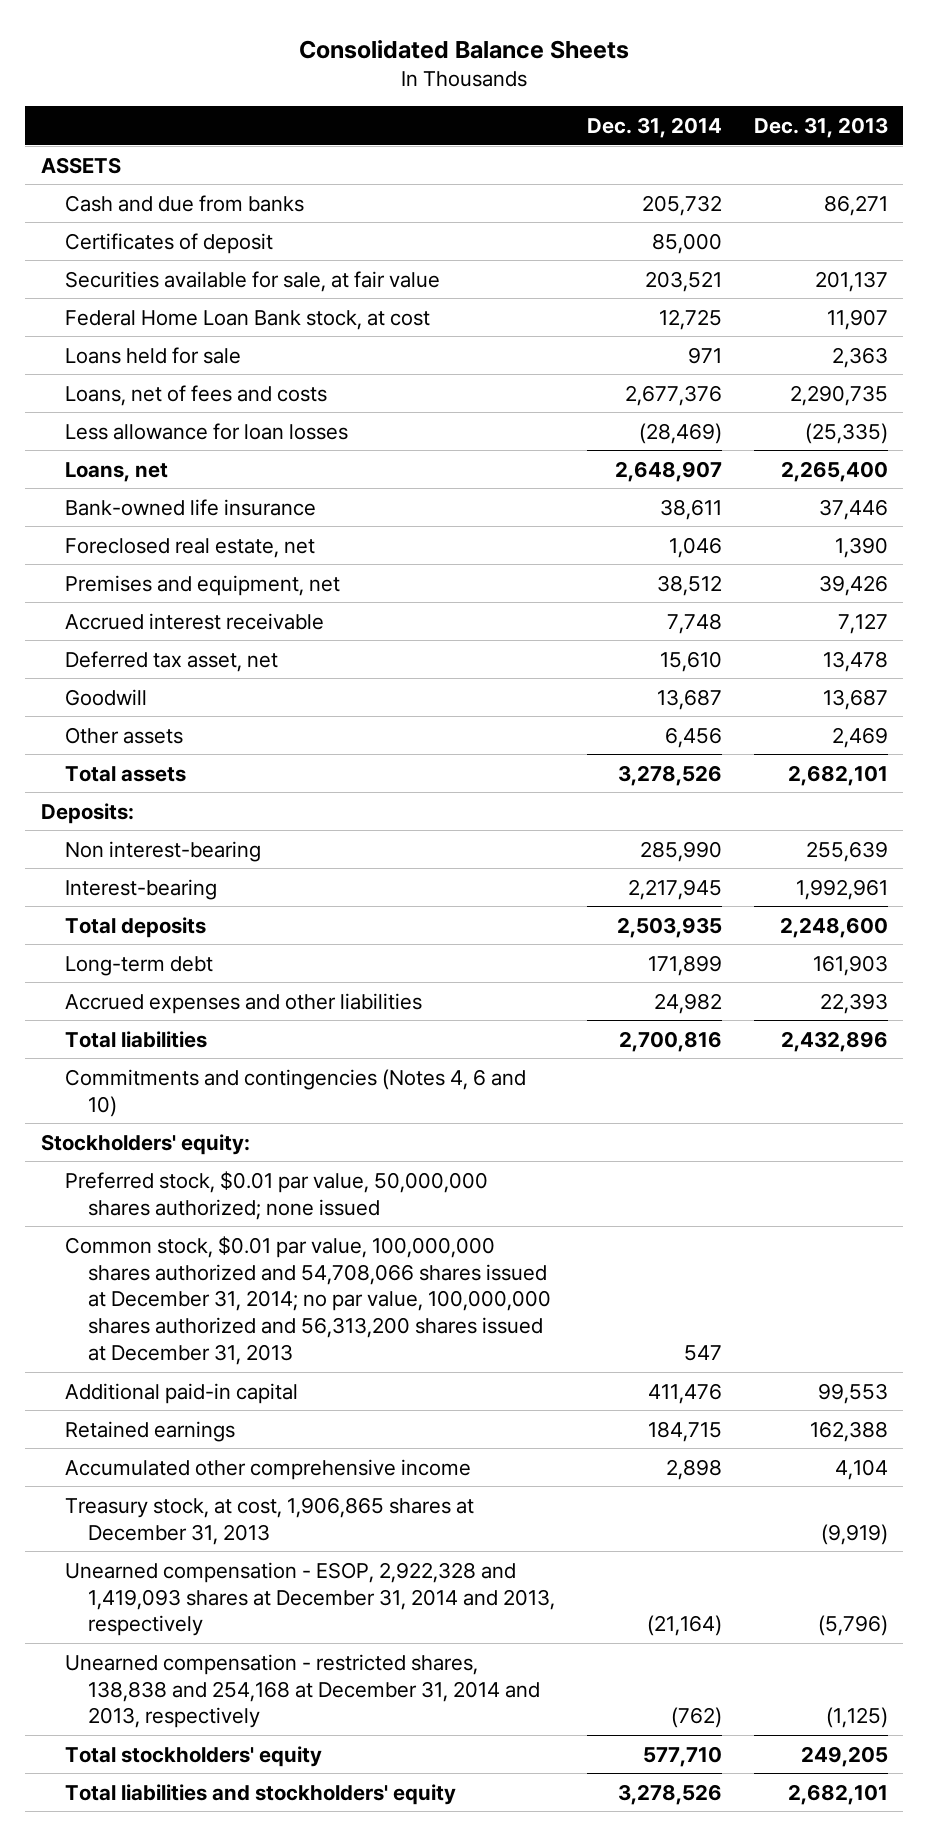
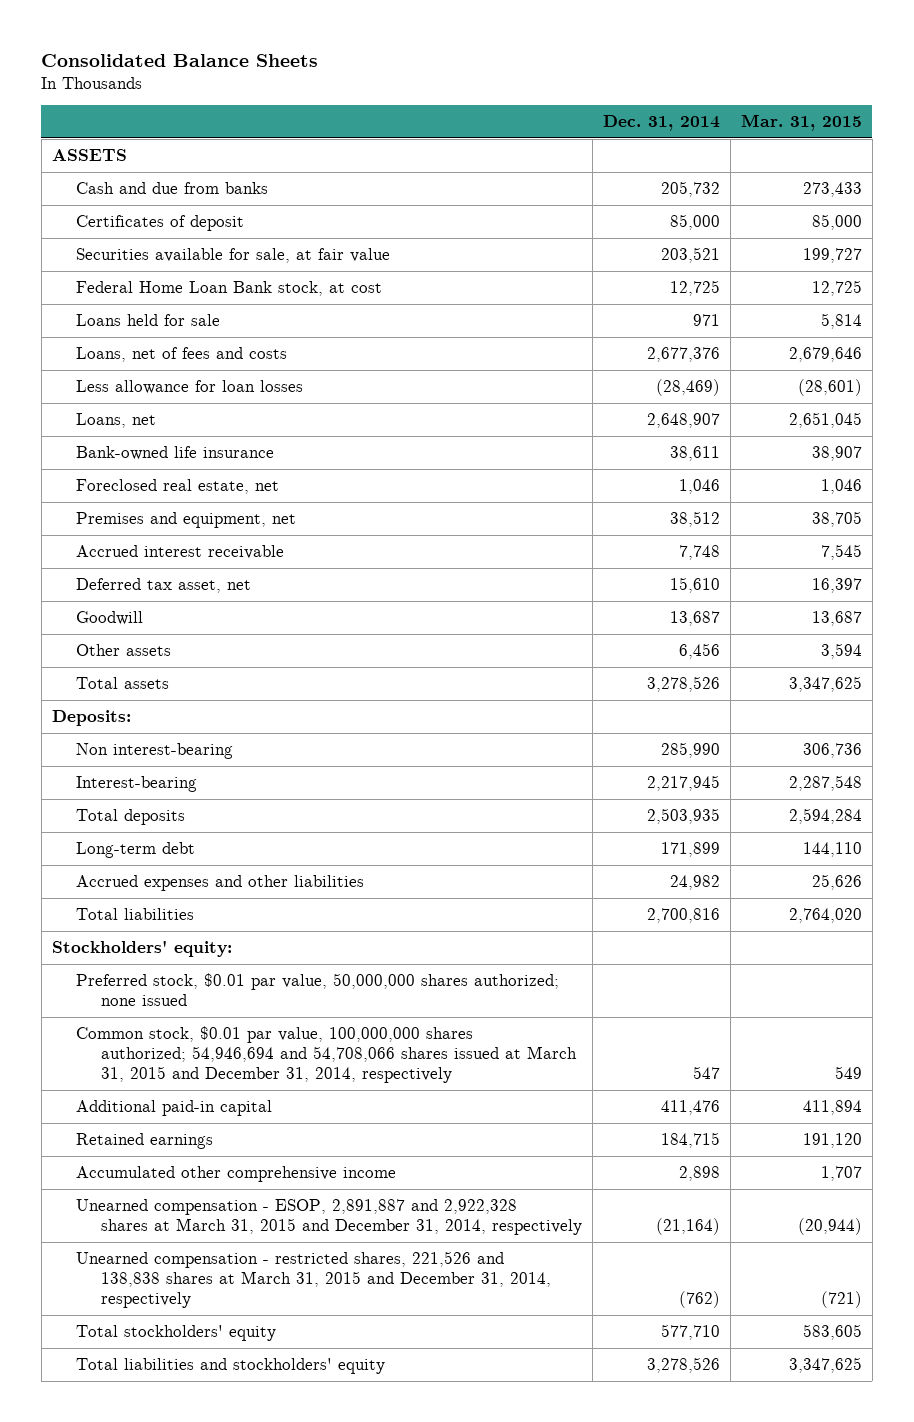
- | Dec. 31, 2014 | Dec. 31, 2013
+ | Dec. 31, 2014 | Mar. 31, 2015
- Commitments and contingencies (Notes 4, 6 and 10)
- Common stock, $0.01 par value, 100,000,000 shares authorized and 54,708,066 shares issued at December 31, 2014; no par value, 100,000,000 shares authorized and 56,313,200 shares issued at December 31, 2013 | 547 |
+ Common stock, $0.01 par value, 100,000,000 shares authorized; 54,946,694 and 54,708,066 shares issued at March 31, 2015 and December 31, 2014, respectively | 547 | 549
- Treasury stock, at cost, 1,906,865 shares at December 31, 2013 | | (9,919)
- Unearned compensation - ESOP, 2,922,328 and 1,419,093 shares at December 31, 2014 and 2013, respectively | (21,164) | (5,796)
- Unearned compensation - restricted shares, 138,838 and 254,168 at December 31, 2014 and 2013, respectively | (762) | (1,125)
+ Unearned compensation - ESOP, 2,891,887 and 2,922,328 shares at March 31, 2015 and December 31, 2014, respectively | (21,164) | (20,944)
+ Unearned compensation - restricted shares, 221,526 and 138,838 shares at March 31, 2015 and December 31, 2014, respectively | (762) | (721)

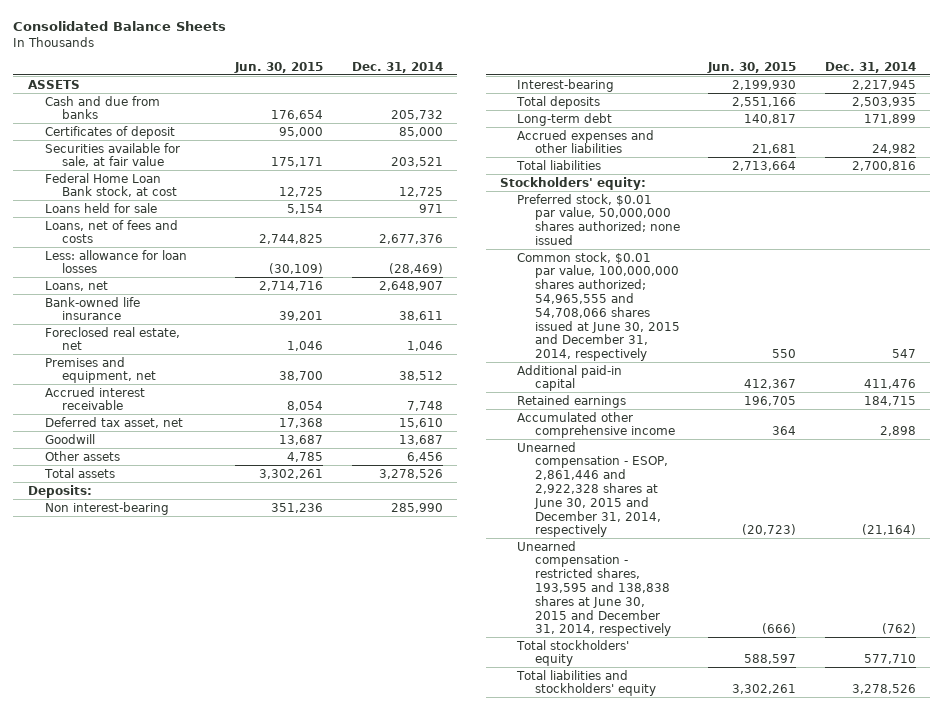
- | Dec. 31, 2014 | Mar. 31, 2015
+ | Jun. 30, 2015 | Dec. 31, 2014
- Less allowance for loan losses | (28,469) | (28,601)
+ Less: allowance for loan losses | (30,109) | (28,469)
- Common stock, $0.01 par value, 100,000,000 shares authorized; 54,946,694 and 54,708,066 shares issued at March 31, 2015 and December 31, 2014, respectively | 547 | 549
+ Common stock, $0.01 par value, 100,000,000 shares authorized; 54,965,555 and 54,708,066 shares issued at June 30, 2015 and December 31, 2014, respectively | 550 | 547
- Unearned compensation - ESOP, 2,891,887 and 2,922,328 shares at March 31, 2015 and December 31, 2014, respectively | (21,164) | (20,944)
- Unearned compensation - restricted shares, 221,526 and 138,838 shares at March 31, 2015 and December 31, 2014, respectively | (762) | (721)
+ Unearned compensation - ESOP, 2,861,446 and 2,922,328 shares at June 30, 2015 and December 31, 2014, respectively | (20,723) | (21,164)
+ Unearned compensation - restricted shares, 193,595 and 138,838 shares at June 30, 2015 and December 31, 2014, respectively | (666) | (762)

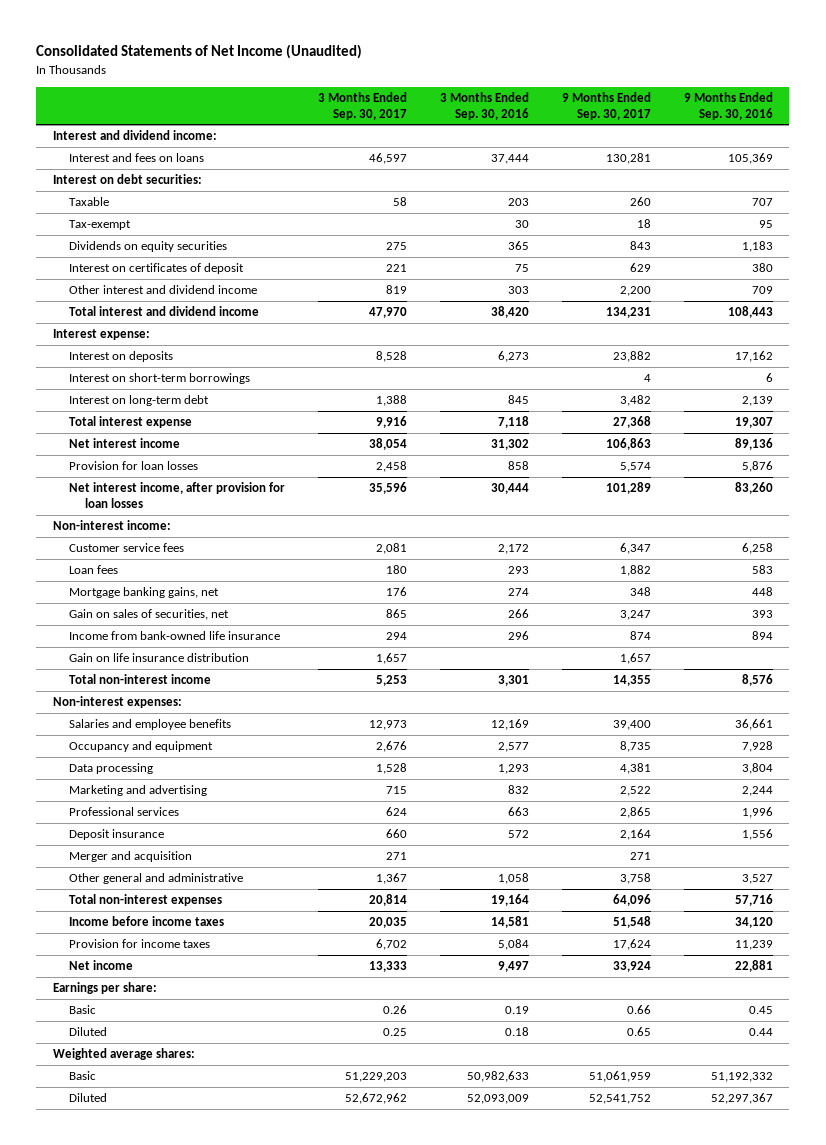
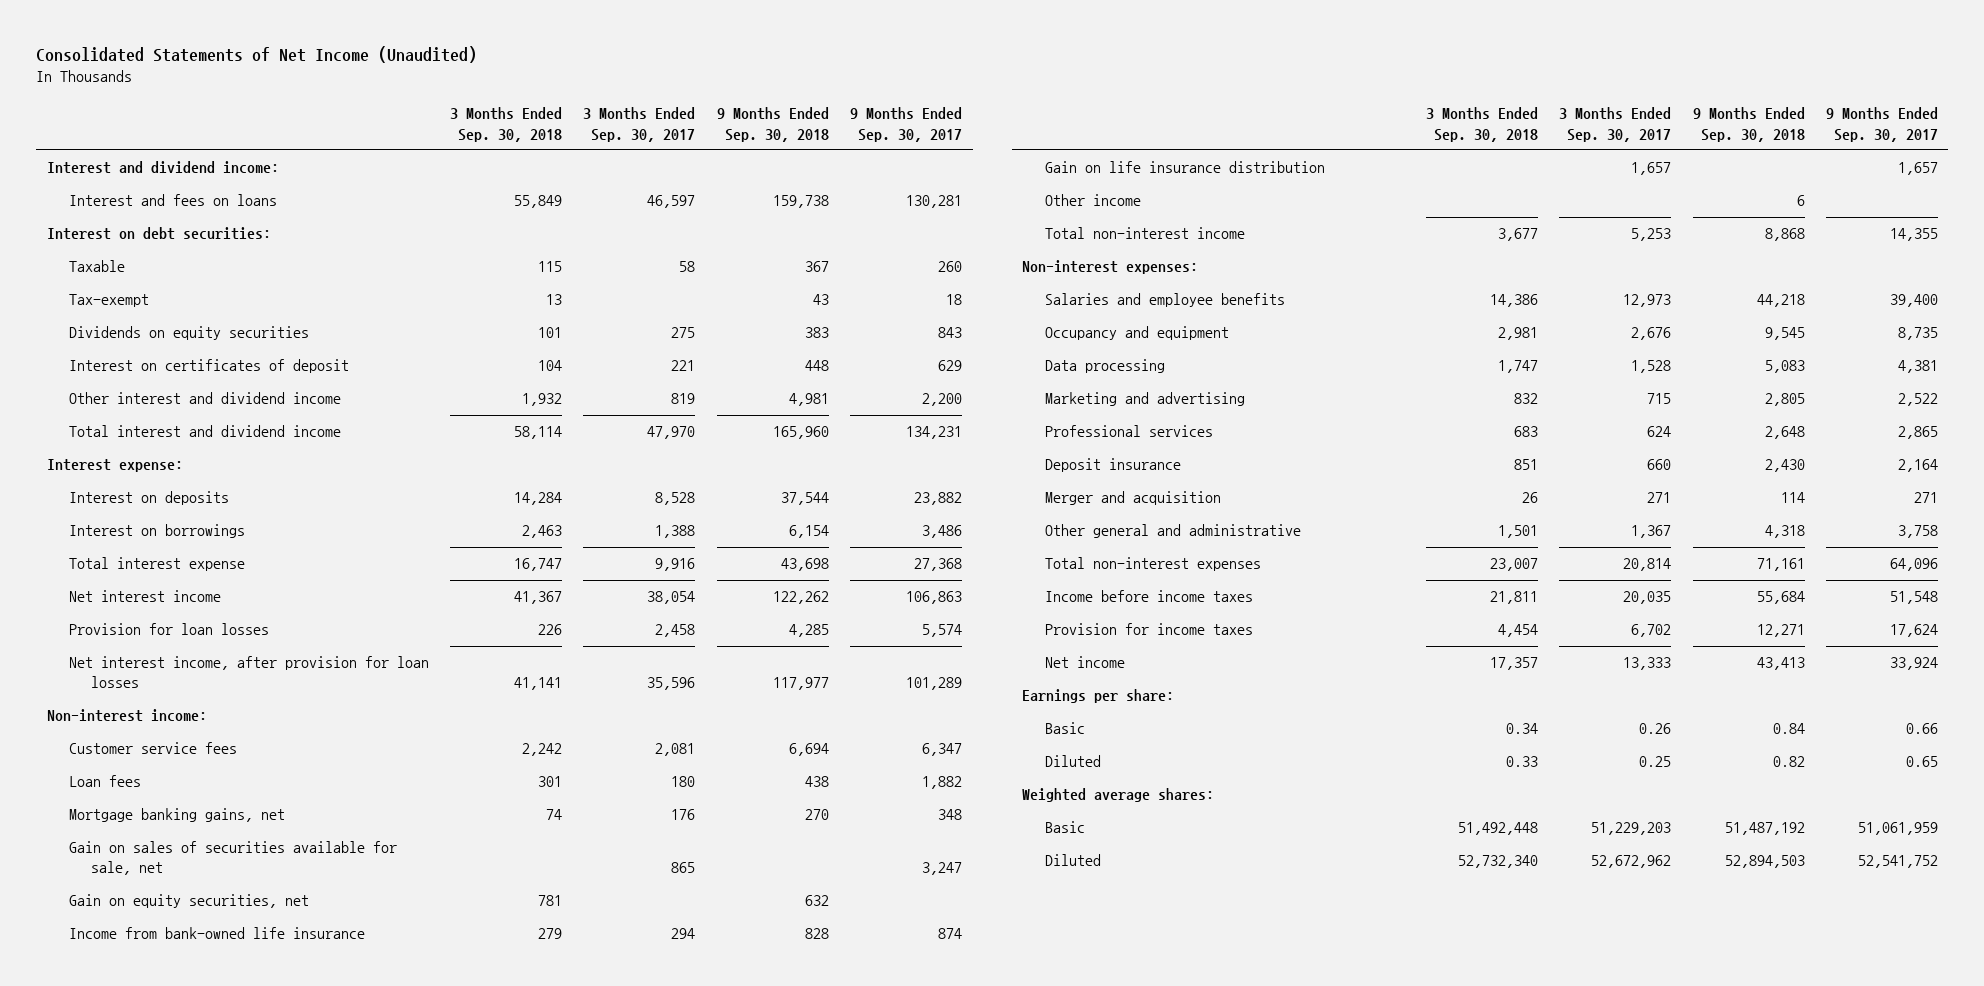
- | 3 Months Ended Sep. 30, 2017 | 3 Months Ended Sep. 30, 2016 | 9 Months Ended Sep. 30, 2017 | 9 Months Ended Sep. 30, 2016
+ | 3 Months Ended Sep. 30, 2018 | 3 Months Ended Sep. 30, 2017 | 9 Months Ended Sep. 30, 2018 | 9 Months Ended Sep. 30, 2017
- Interest on short-term borrowings | | | 4 | 6
- Interest on long-term debt | 1,388 | 845 | 3,482 | 2,139
+ Interest on borrowings | 2,463 | 1,388 | 6,154 | 3,486
- Gain on sales of securities, net | 865 | 266 | 3,247 | 393
+ Gain on sales of securities available for sale, net | | 865 | | 3,247
+ Gain on equity securities, net | 781 | | 632 |
+ Other income | | | 6 |

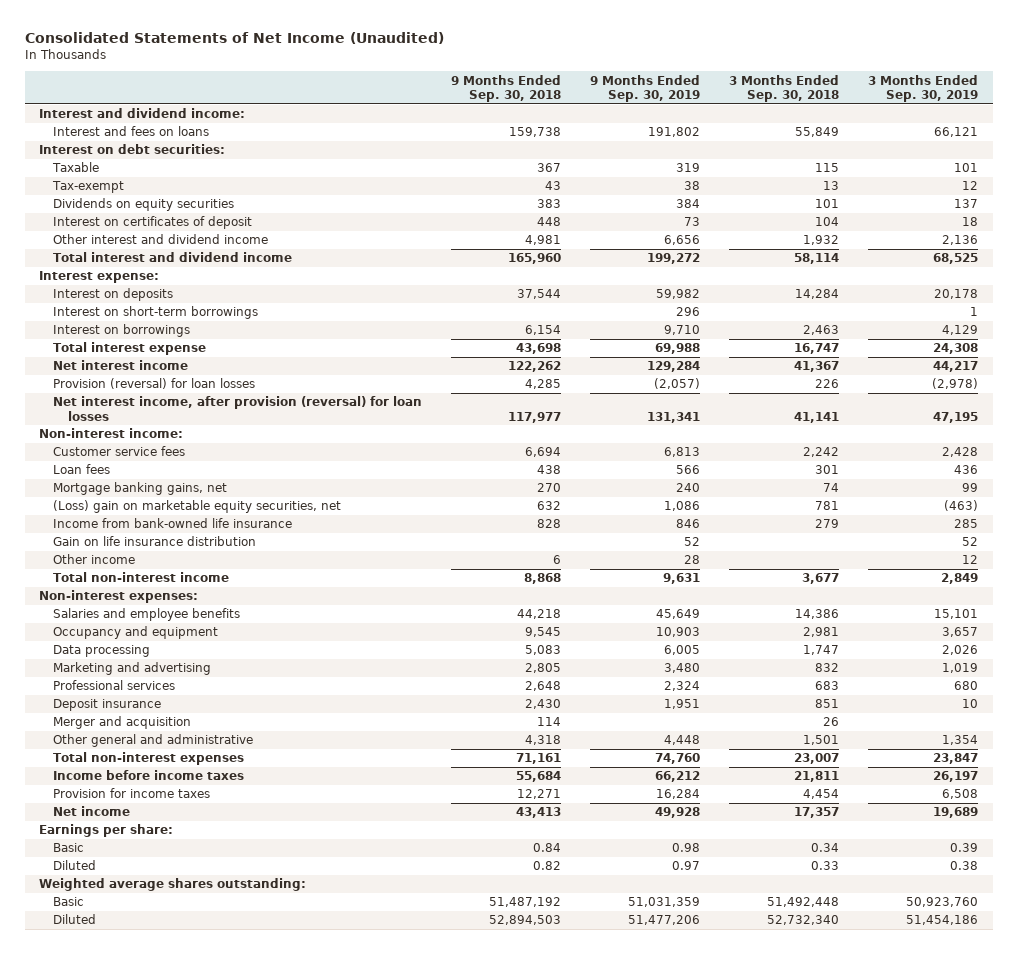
- | 3 Months Ended Sep. 30, 2018 | 3 Months Ended Sep. 30, 2017 | 9 Months Ended Sep. 30, 2018 | 9 Months Ended Sep. 30, 2017
+ | 9 Months Ended Sep. 30, 2018 | 9 Months Ended Sep. 30, 2019 | 3 Months Ended Sep. 30, 2018 | 3 Months Ended Sep. 30, 2019
+ Interest on short-term borrowings | | 296 | | 1
- Provision for loan losses | 226 | 2,458 | 4,285 | 5,574
- Net interest income, after provision for loan losses | 41,141 | 35,596 | 117,977 | 101,289
+ Provision (reversal) for loan losses | 4,285 | (2,057) | 226 | (2,978)
+ Net interest income, after provision (reversal) for loan losses | 117,977 | 131,341 | 41,141 | 47,195
- Gain on sales of securities available for sale, net | | 865 | | 3,247
- Gain on equity securities, net | 781 | | 632 |
+ (Loss) gain on marketable equity securities, net | 632 | 1,086 | 781 | (463)
- Weighted average shares:
+ Weighted average shares outstanding:

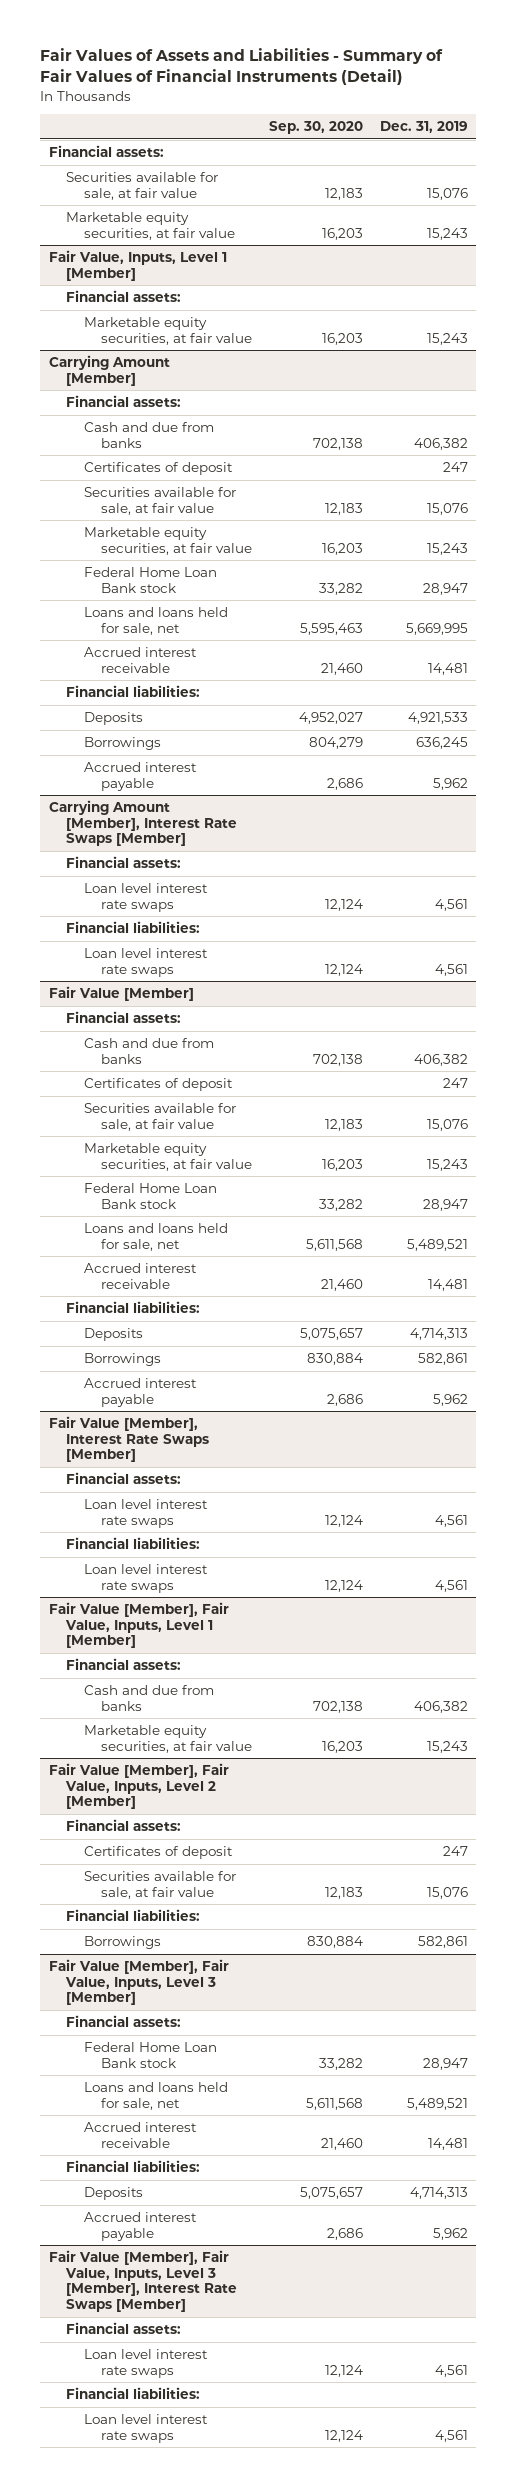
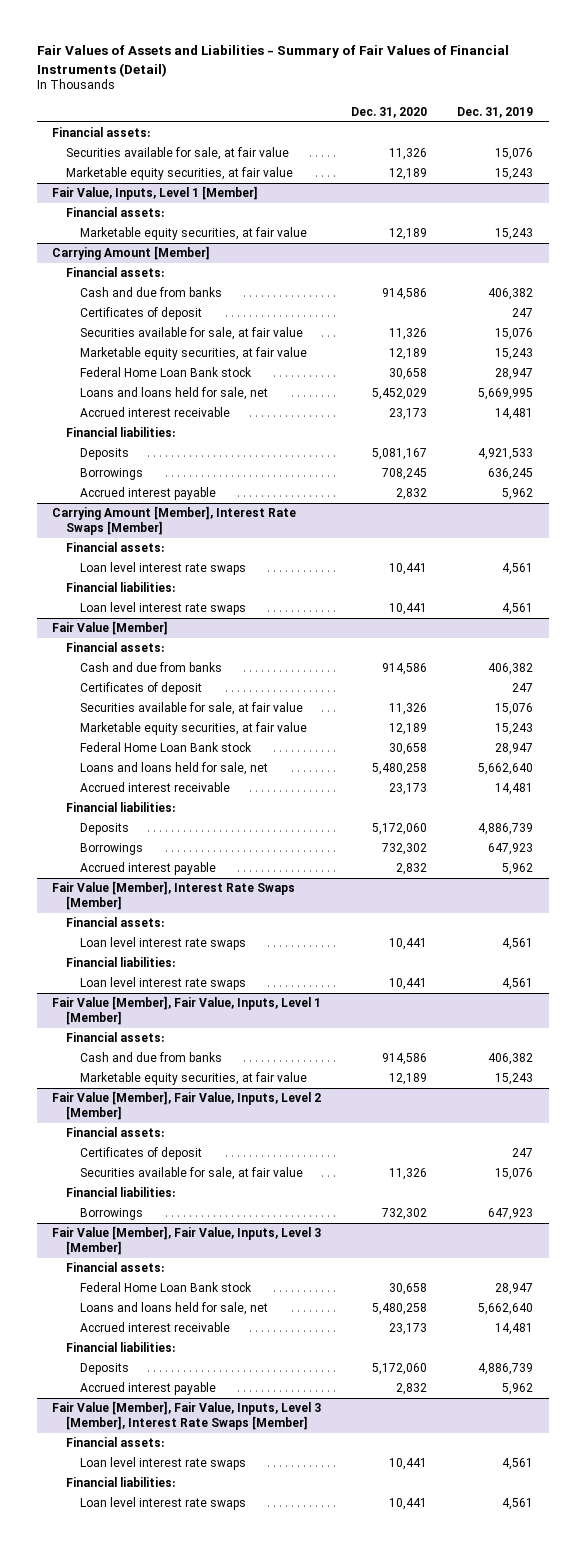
- | Sep. 30, 2020 | Dec. 31, 2019
+ | Dec. 31, 2020 | Dec. 31, 2019
@ Fair Value [Member]
- Loans and loans held for sale, net | 5,611,568 | 5,489,521
+ Loans and loans held for sale, net | 5,480,258 | 5,662,640
- Deposits | 5,075,657 | 4,714,313
- Borrowings | 830,884 | 582,861
+ Deposits | 5,172,060 | 4,886,739
+ Borrowings | 732,302 | 647,923
@ Fair Value [Member], Fair Value, Inputs, Level 2 [Member]
- Borrowings | 830,884 | 582,861
+ Borrowings | 732,302 | 647,923
@ Fair Value [Member], Fair Value, Inputs, Level 3 [Member]
- Loans and loans held for sale, net | 5,611,568 | 5,489,521
+ Loans and loans held for sale, net | 5,480,258 | 5,662,640
- Deposits | 5,075,657 | 4,714,313
+ Deposits | 5,172,060 | 4,886,739

